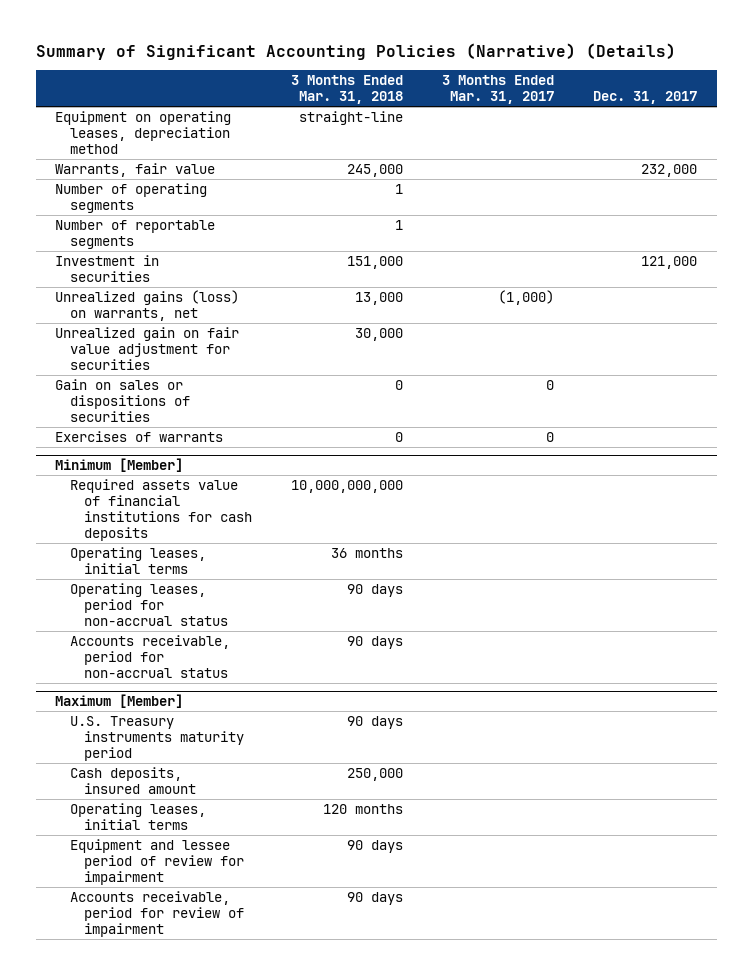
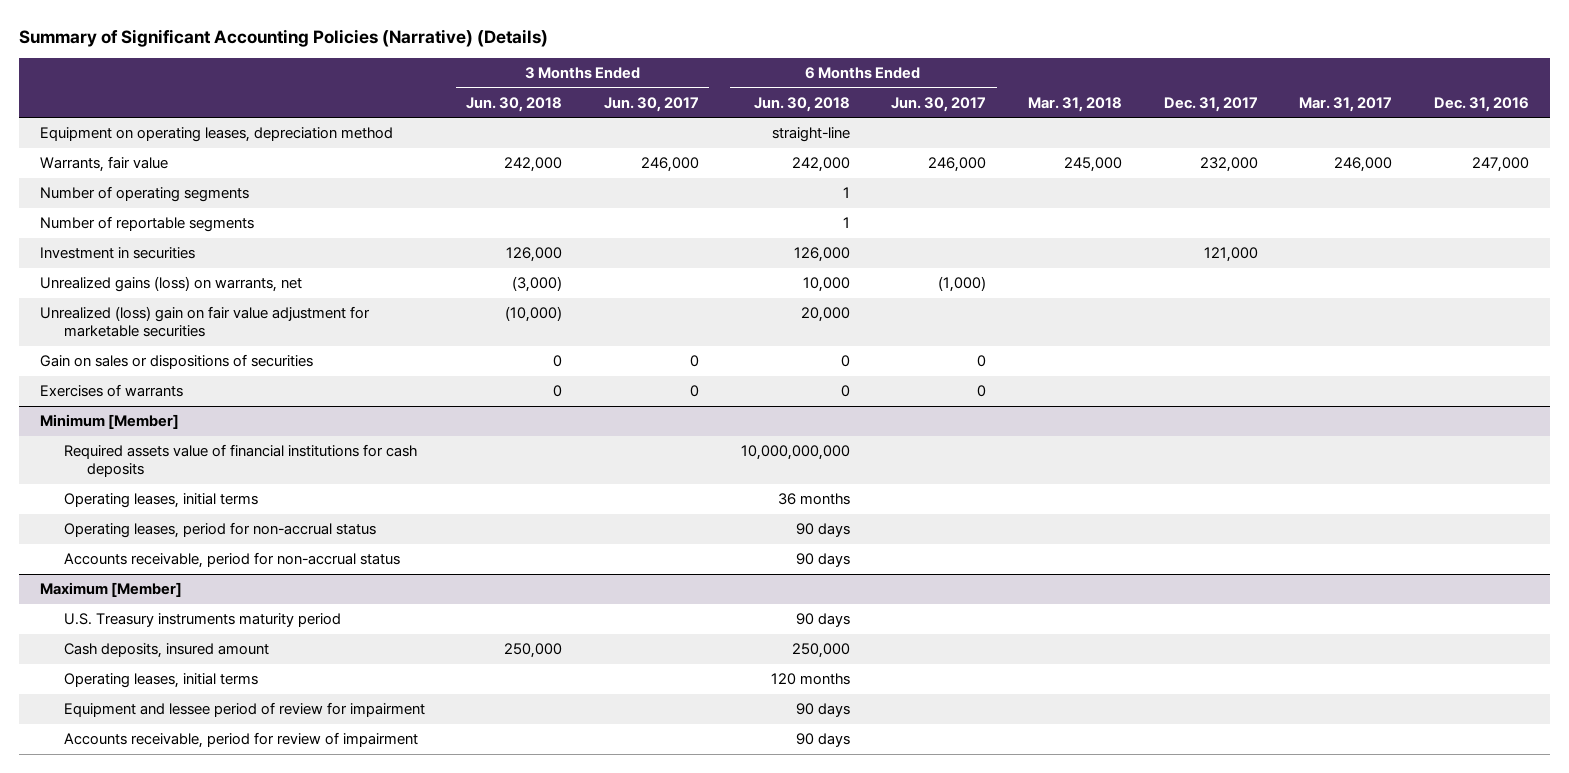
- | 3 Months Ended Mar. 31, 2018 | 3 Months Ended Mar. 31, 2017 | Dec. 31, 2017
+ | 3 Months Ended Jun. 30, 2018 | 3 Months Ended Jun. 30, 2017 | 6 Months Ended Jun. 30, 2018 | 6 Months Ended Jun. 30, 2017 | Mar. 31, 2018 | Dec. 31, 2017 | Mar. 31, 2017 | Dec. 31, 2016
- Unrealized gain on fair value adjustment for securities | 30,000 | |
+ Unrealized (loss) gain on fair value adjustment for marketable securities | (10,000) | | 20,000 | | | | |

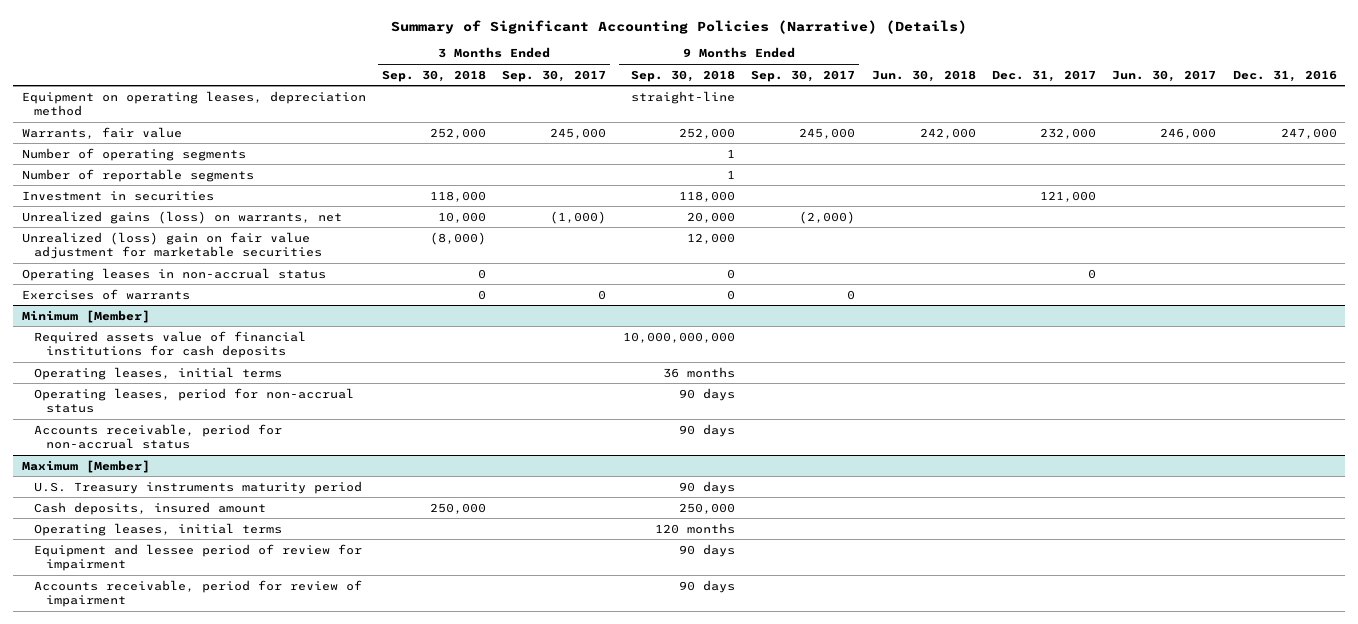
- | 3 Months Ended Jun. 30, 2018 | 3 Months Ended Jun. 30, 2017 | 6 Months Ended Jun. 30, 2018 | 6 Months Ended Jun. 30, 2017 | Mar. 31, 2018 | Dec. 31, 2017 | Mar. 31, 2017 | Dec. 31, 2016
+ | 3 Months Ended Sep. 30, 2018 | 3 Months Ended Sep. 30, 2017 | 9 Months Ended Sep. 30, 2018 | 9 Months Ended Sep. 30, 2017 | Jun. 30, 2018 | Dec. 31, 2017 | Jun. 30, 2017 | Dec. 31, 2016
- Gain on sales or dispositions of securities | 0 | 0 | 0 | 0 | | | |
+ Operating leases in non-accrual status | 0 | | 0 | | | 0 | |

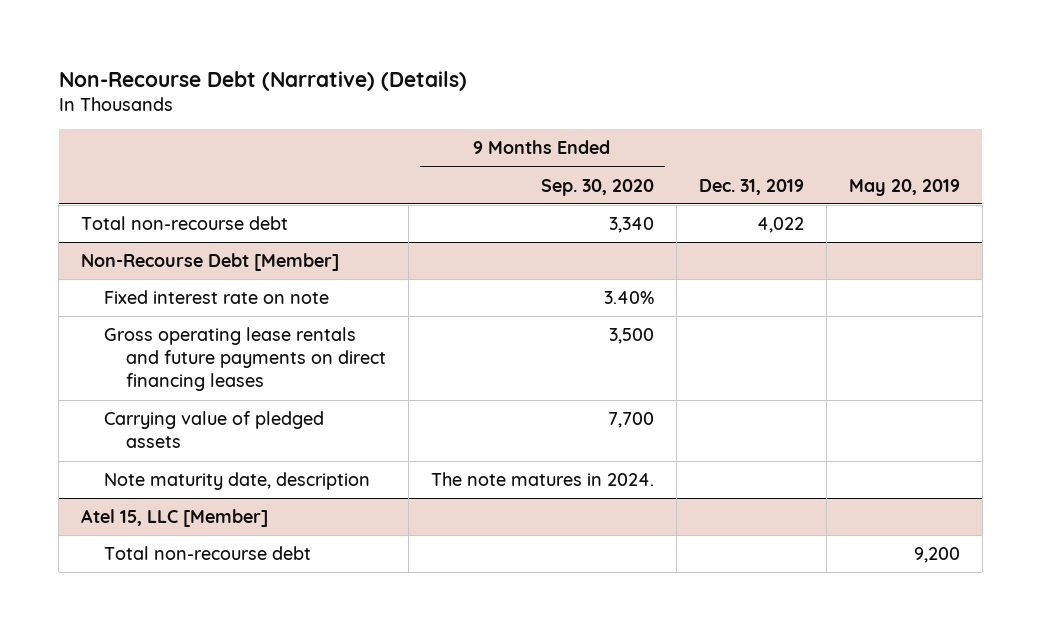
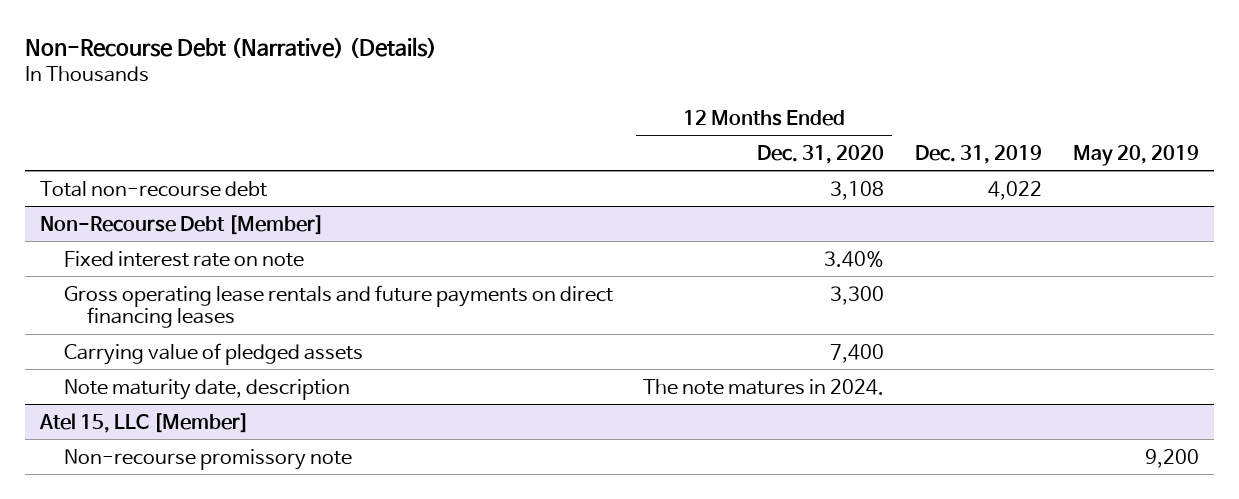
- | 9 Months Ended Sep. 30, 2020 | Dec. 31, 2019 | May 20, 2019
+ | 12 Months Ended Dec. 31, 2020 | Dec. 31, 2019 | May 20, 2019
@ Atel 15, LLC [Member]
- Total non-recourse debt | | | 9,200
+ Non-recourse promissory note | | | 9,200

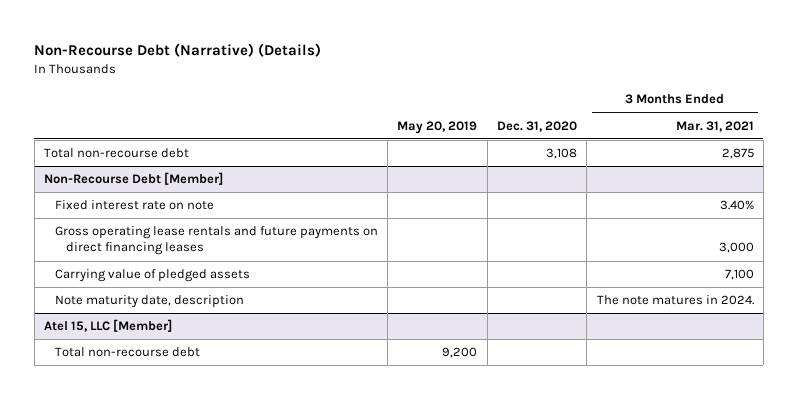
- | 12 Months Ended Dec. 31, 2020 | Dec. 31, 2019 | May 20, 2019
+ | May 20, 2019 | Dec. 31, 2020 | 3 Months Ended Mar. 31, 2021
@ Atel 15, LLC [Member]
- Non-recourse promissory note | | | 9,200
+ Total non-recourse debt | 9,200 | |

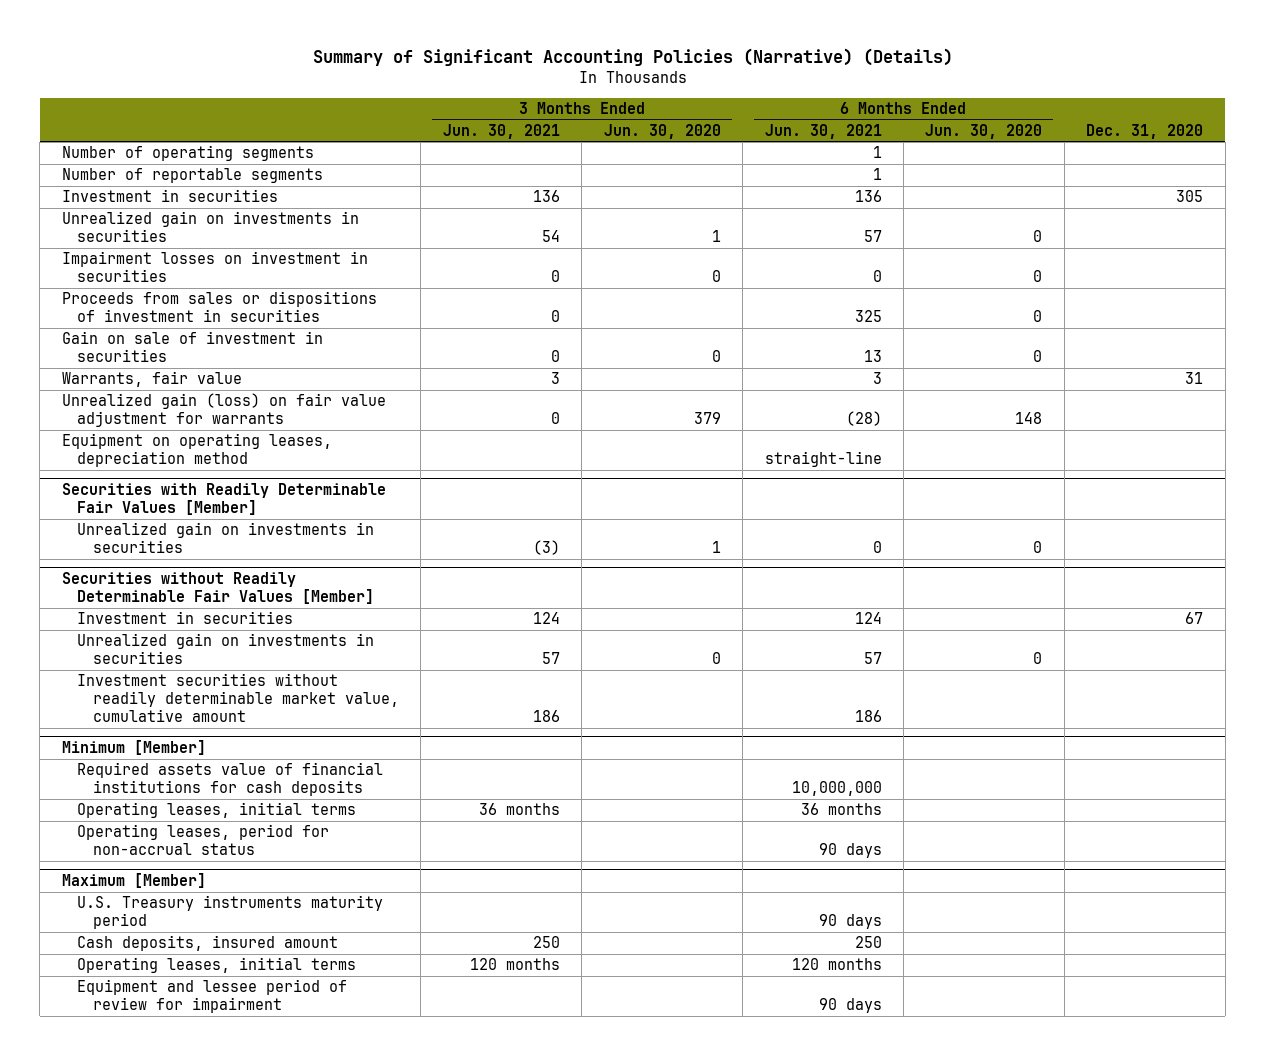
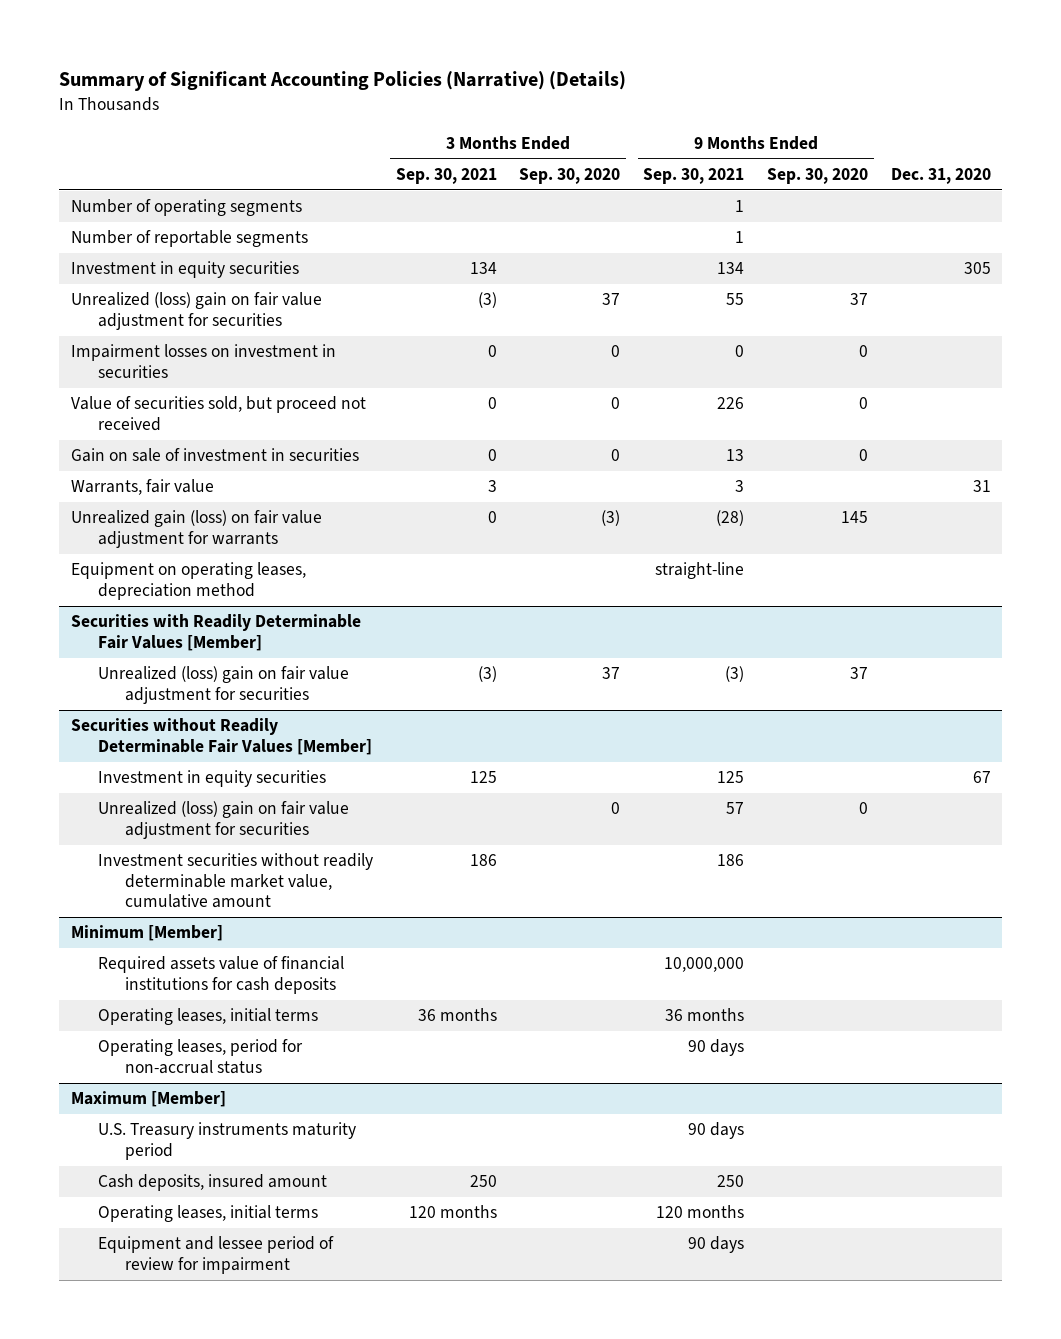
- | 3 Months Ended Jun. 30, 2021 | 3 Months Ended Jun. 30, 2020 | 6 Months Ended Jun. 30, 2021 | 6 Months Ended Jun. 30, 2020 | Dec. 31, 2020
+ | 3 Months Ended Sep. 30, 2021 | 3 Months Ended Sep. 30, 2020 | 9 Months Ended Sep. 30, 2021 | 9 Months Ended Sep. 30, 2020 | Dec. 31, 2020
- Investment in securities | 136 | | 136 | | 305
- Unrealized gain on investments in securities | 54 | 1 | 57 | 0 |
+ Investment in equity securities | 134 | | 134 | | 305
+ Unrealized (loss) gain on fair value adjustment for securities | (3) | 37 | 55 | 37 |
- Proceeds from sales or dispositions of investment in securities | 0 | | 325 | 0 |
+ Value of securities sold, but proceed not received | 0 | 0 | 226 | 0 |
@ Securities with Readily Determinable Fair Values [Member]
- Unrealized gain on investments in securities | (3) | 1 | 0 | 0 |
+ Unrealized (loss) gain on fair value adjustment for securities | (3) | 37 | (3) | 37 |
@ Securities without Readily Determinable Fair Values [Member]
- Investment in securities | 124 | | 124 | | 67
- Unrealized gain on investments in securities | 57 | 0 | 57 | 0 |
+ Investment in equity securities | 125 | | 125 | | 67
+ Unrealized (loss) gain on fair value adjustment for securities | | 0 | 57 | 0 |

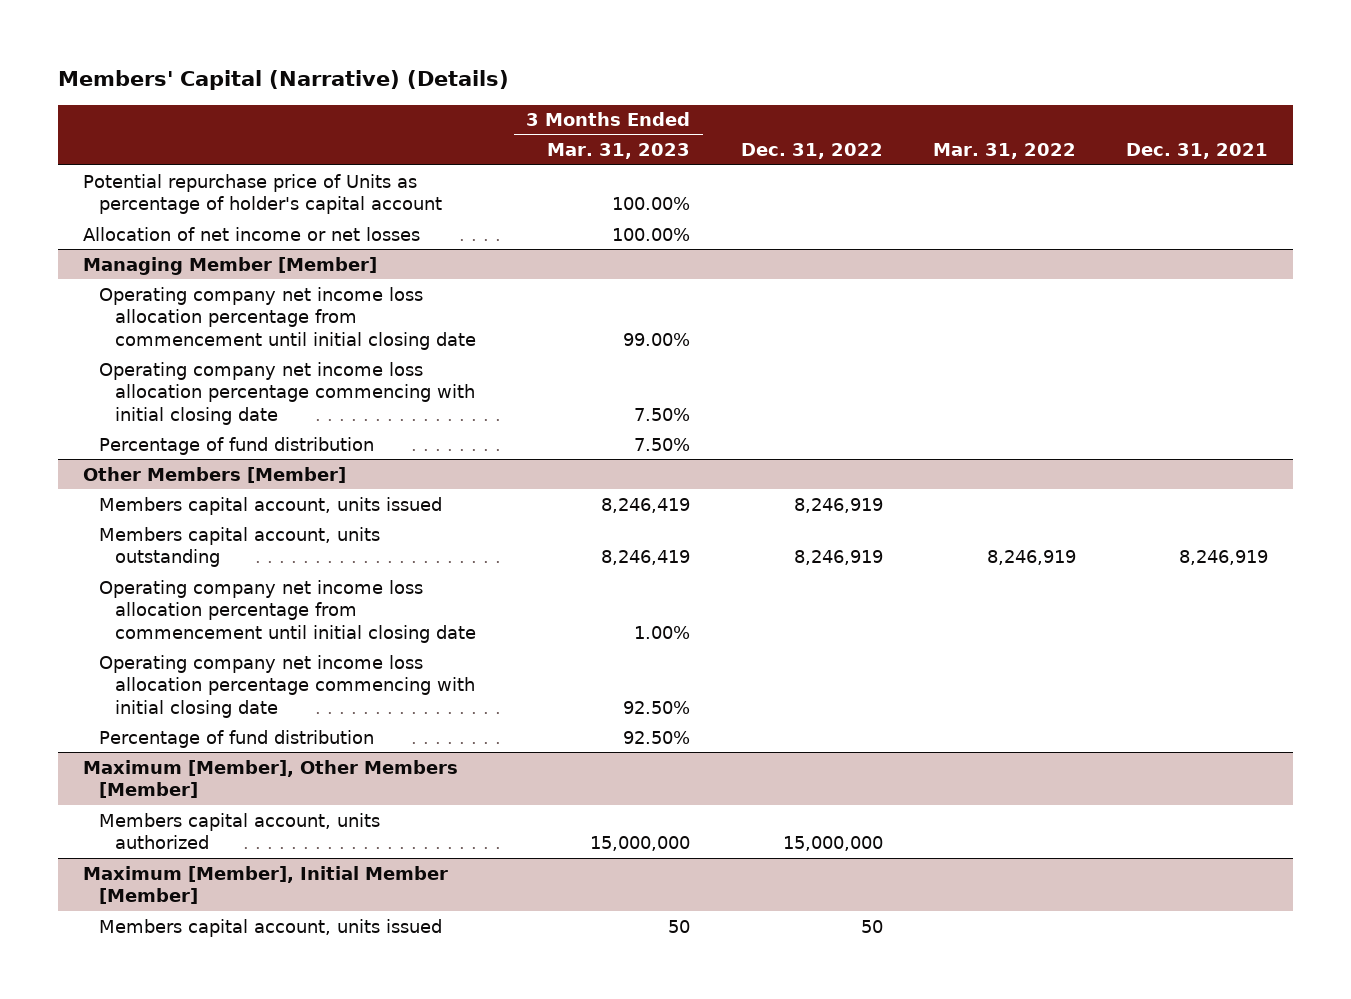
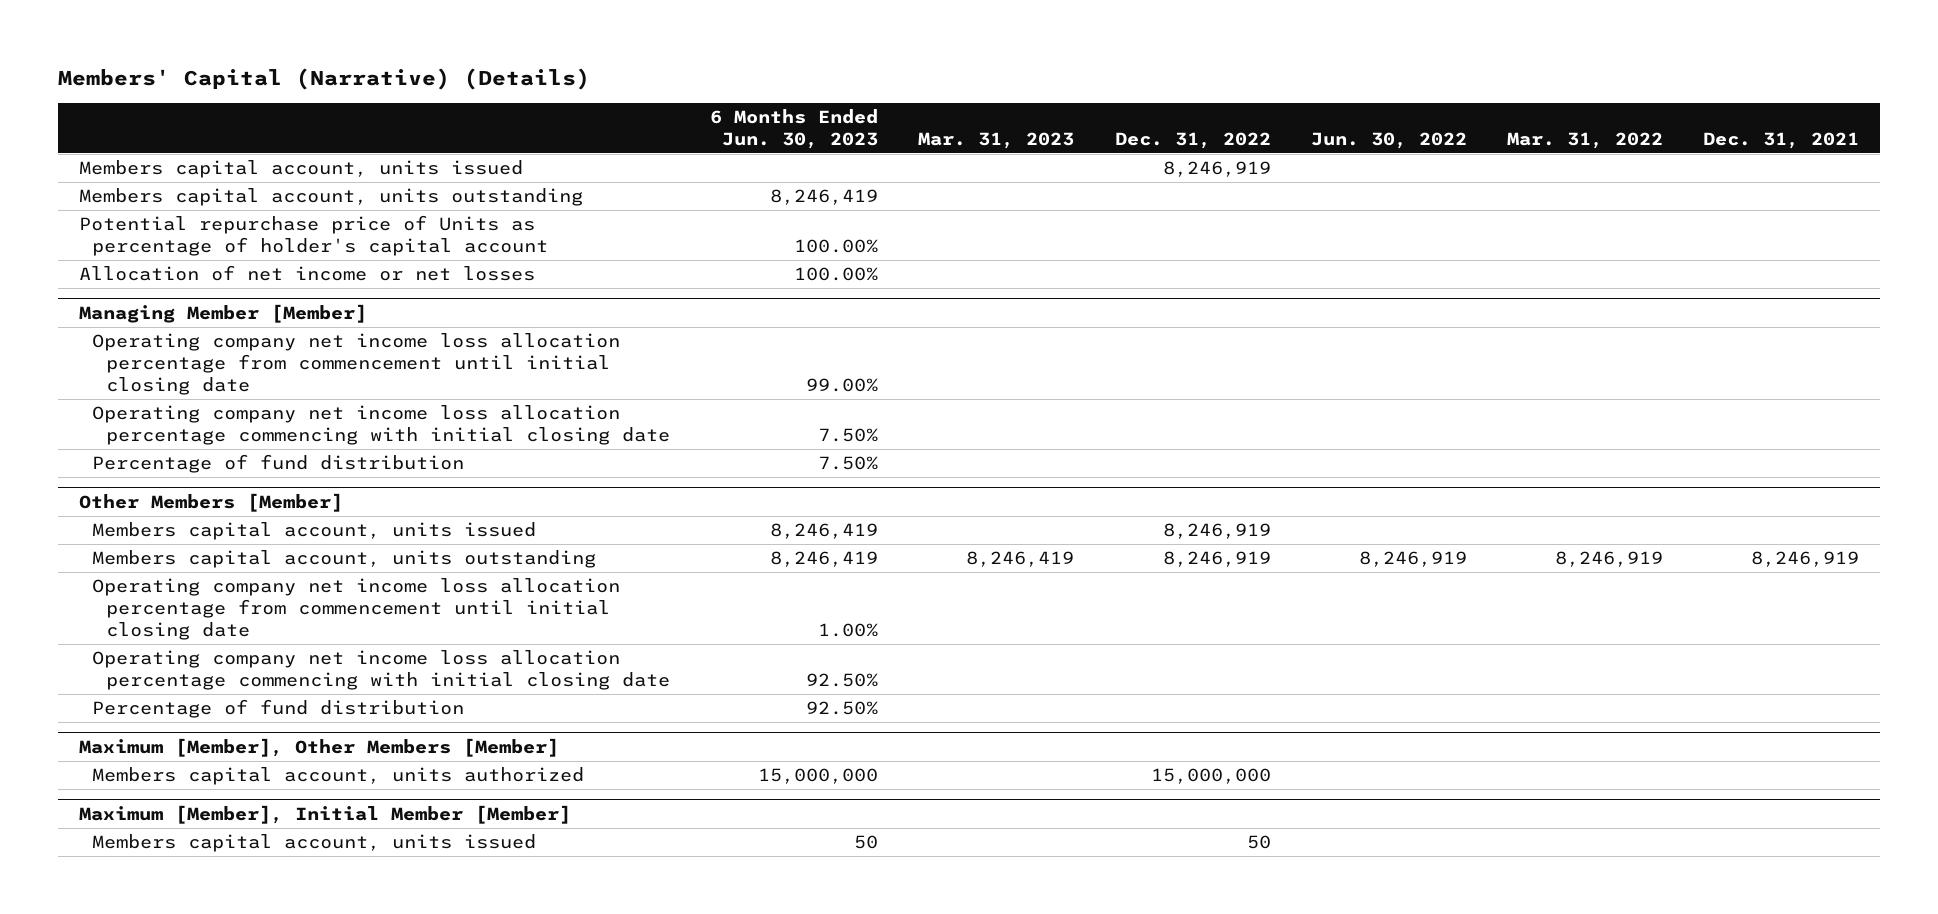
- | 3 Months Ended Mar. 31, 2023 | Dec. 31, 2022 | Mar. 31, 2022 | Dec. 31, 2021
+ | 6 Months Ended Jun. 30, 2023 | Mar. 31, 2023 | Dec. 31, 2022 | Jun. 30, 2022 | Mar. 31, 2022 | Dec. 31, 2021
+ Members capital account, units issued | | | 8,246,919 | | |
+ Members capital account, units outstanding | 8,246,419 | | | | |

